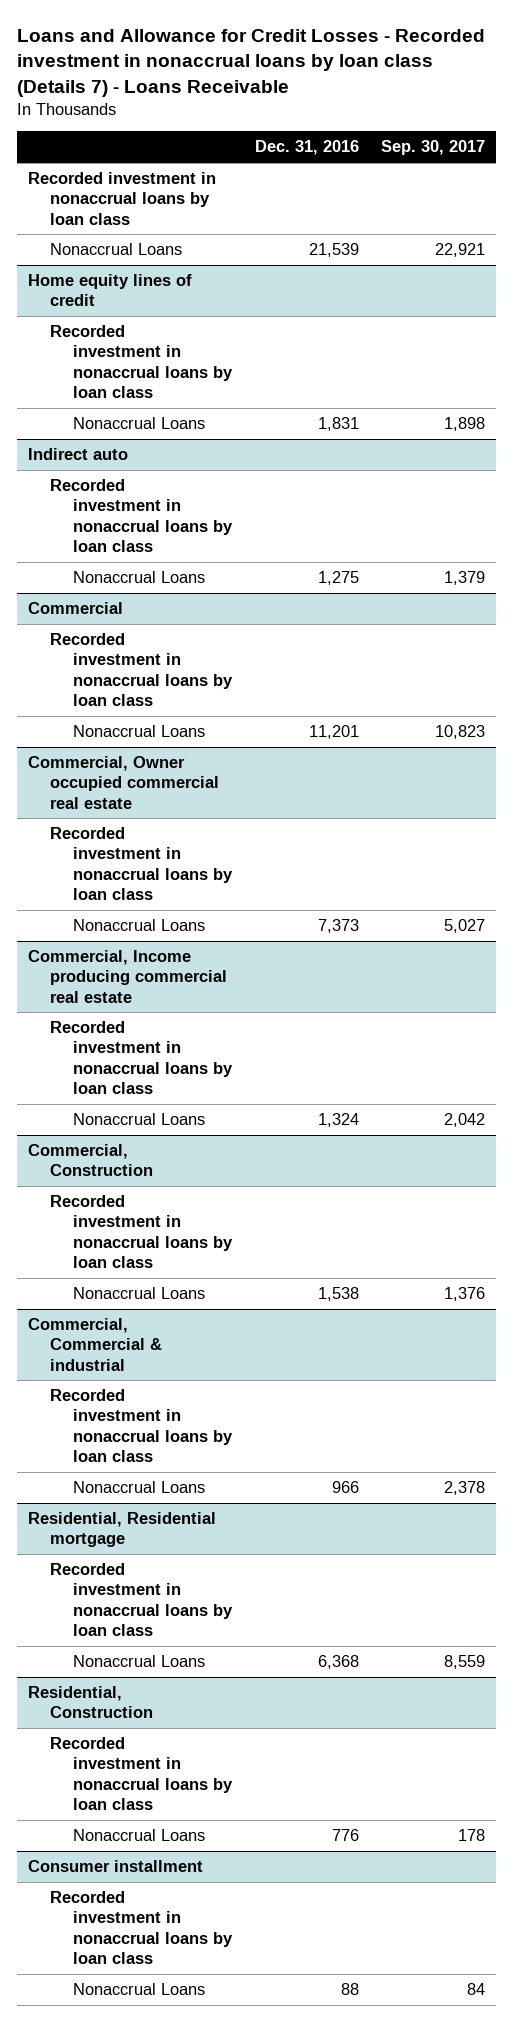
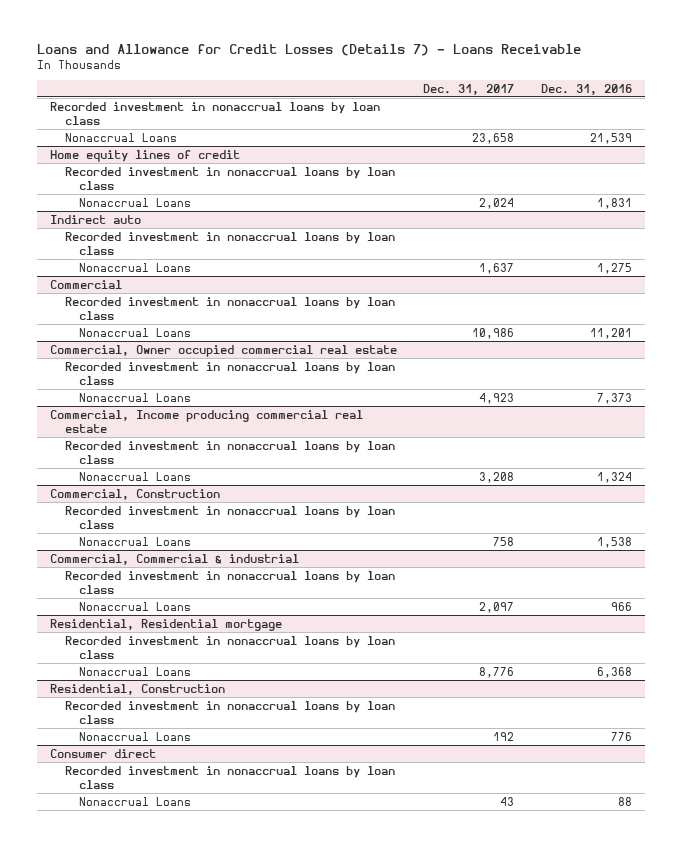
- Loans and Allowance for Credit Losses - Recorded investment in nonaccrual loans by loan class (Details 7) - Loans Receivable
+ Loans and Allowance for Credit Losses (Details 7) - Loans Receivable
- | Dec. 31, 2016 | Sep. 30, 2017
+ | Dec. 31, 2017 | Dec. 31, 2016
- Consumer installment
+ Consumer direct

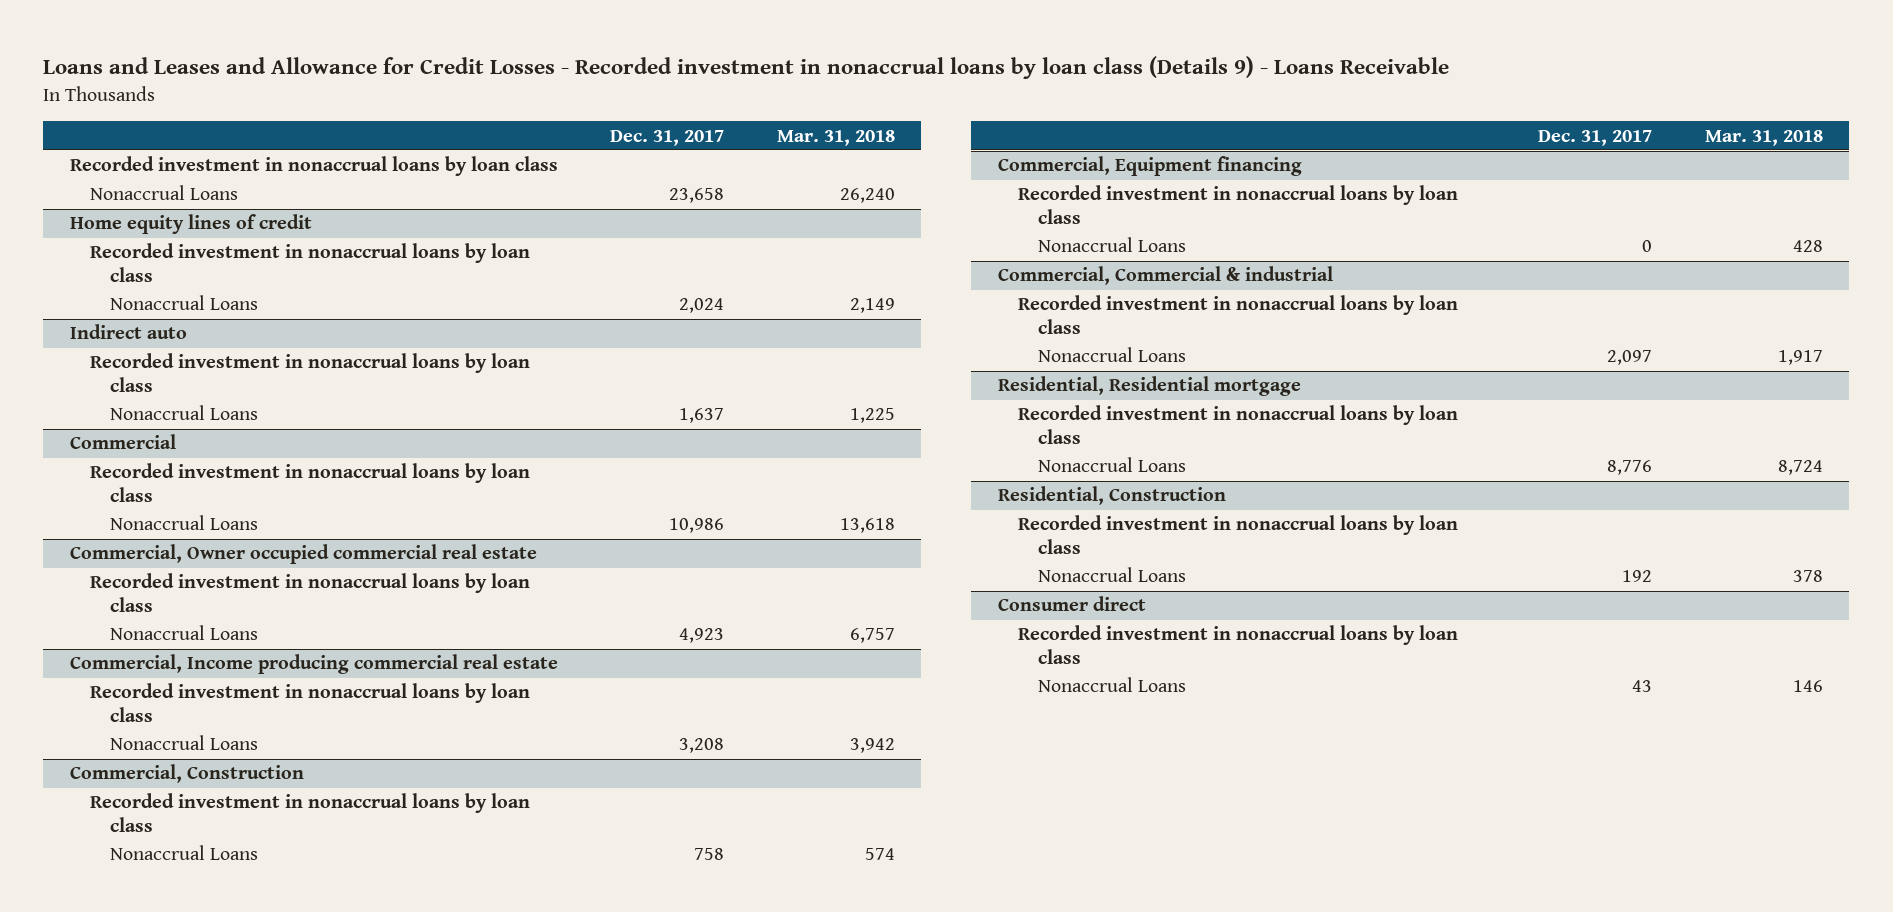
- Loans and Allowance for Credit Losses (Details 7) - Loans Receivable
+ Loans and Leases and Allowance for Credit Losses - Recorded investment in nonaccrual loans by loan class (Details 9) - Loans Receivable
- | Dec. 31, 2017 | Dec. 31, 2016
+ | Dec. 31, 2017 | Mar. 31, 2018
+ Commercial, Equipment financing
+ Recorded investment in nonaccrual loans by loan class
+ Nonaccrual Loans | 0 | 428

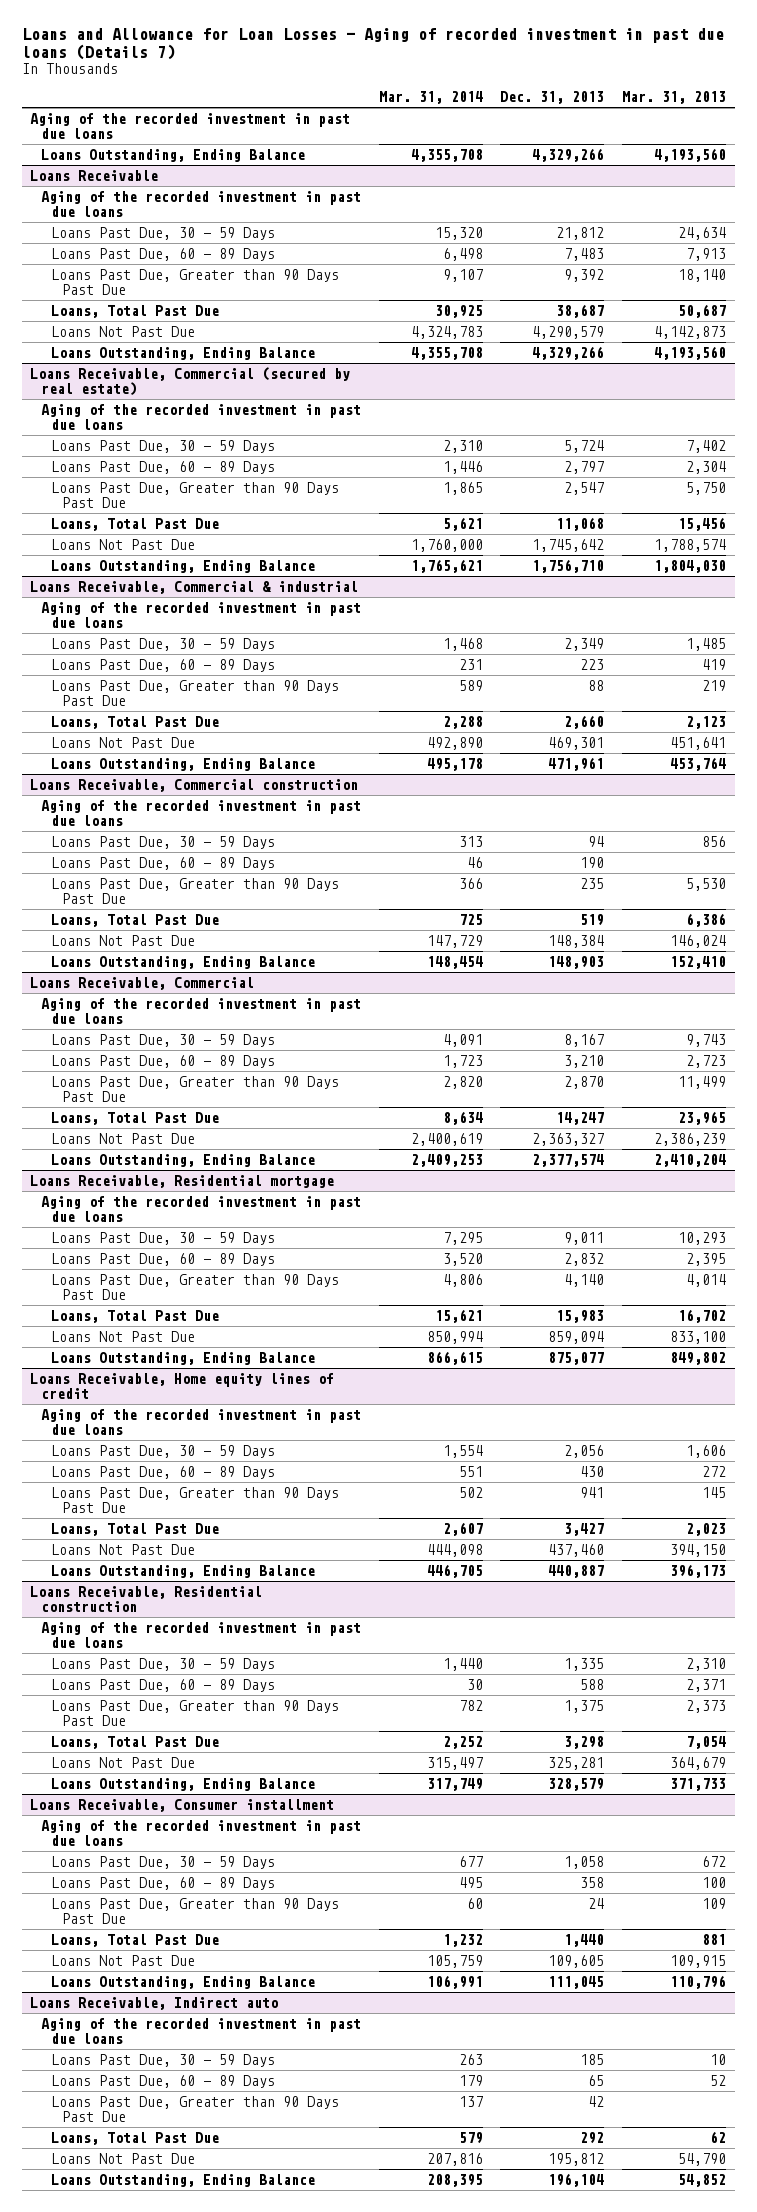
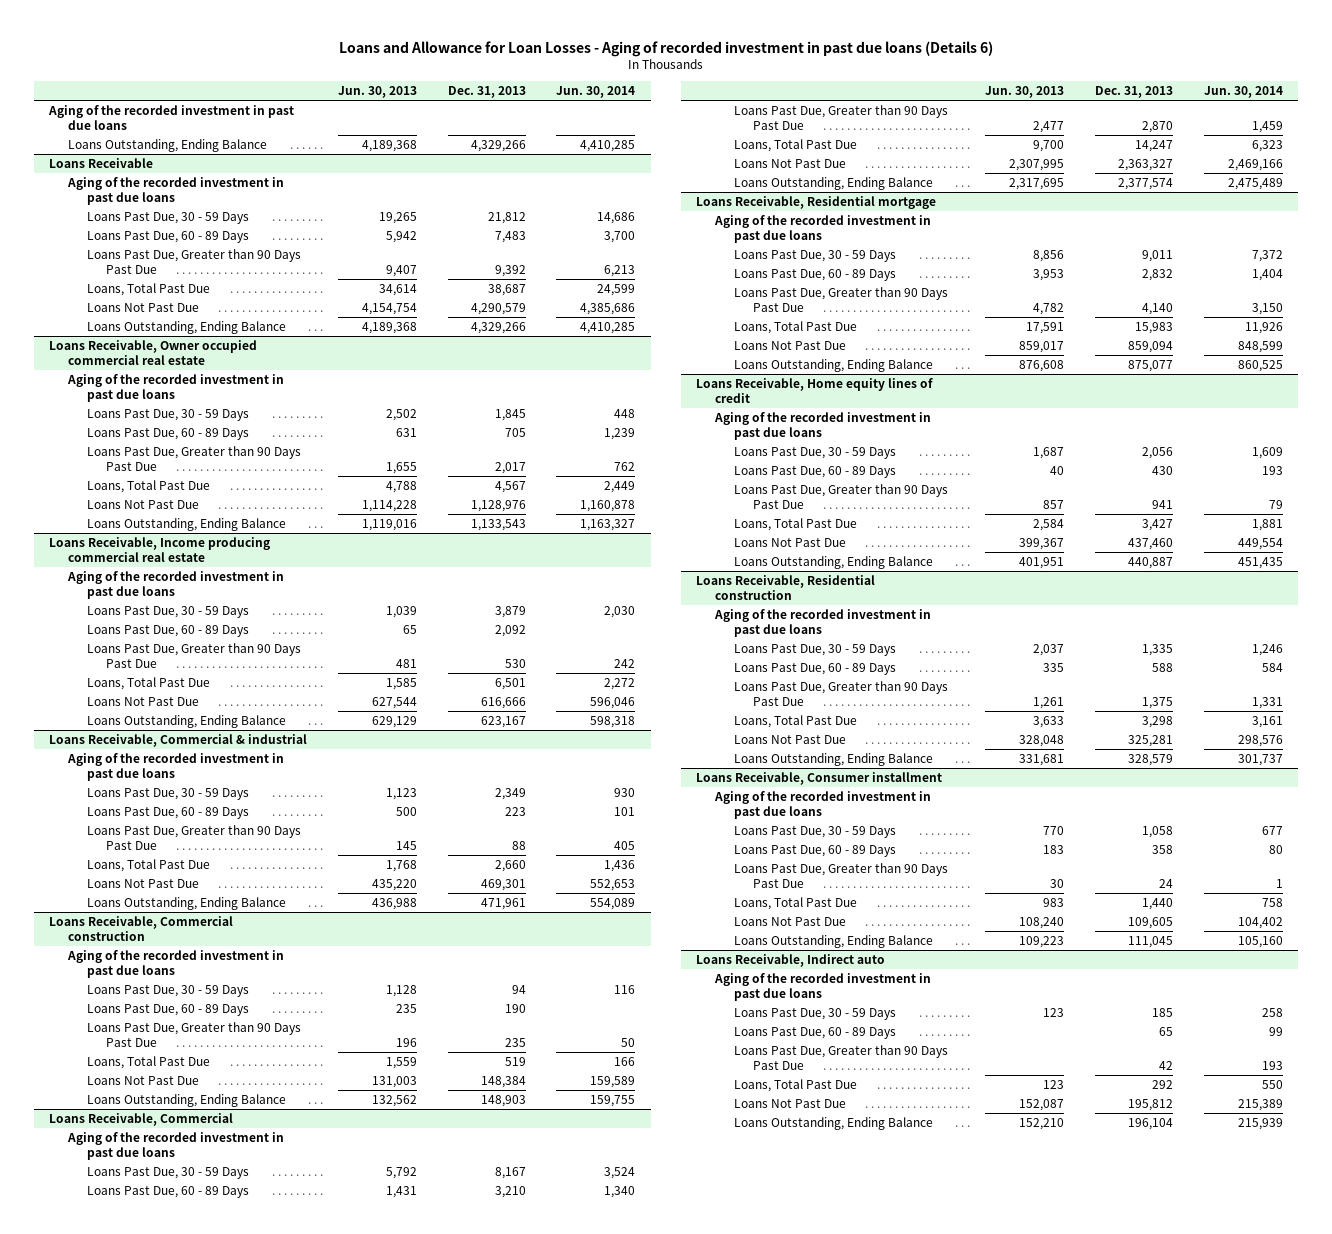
- Loans and Allowance for Loan Losses - Aging of recorded investment in past due loans (Details 7)
+ Loans and Allowance for Loan Losses - Aging of recorded investment in past due loans (Details 6)
- | Mar. 31, 2014 | Dec. 31, 2013 | Mar. 31, 2013
+ | Jun. 30, 2013 | Dec. 31, 2013 | Jun. 30, 2014
- Loans Receivable, Commercial (secured by real estate)
+ Loans Receivable, Owner occupied commercial real estate
- Loans Past Due, 30 - 59 Days | 2,310 | 5,724 | 7,402
- Loans Past Due, 60 - 89 Days | 1,446 | 2,797 | 2,304
- Loans Past Due, Greater than 90 Days Past Due | 1,865 | 2,547 | 5,750
- Loans, Total Past Due | 5,621 | 11,068 | 15,456
- Loans Not Past Due | 1,760,000 | 1,745,642 | 1,788,574
- Loans Outstanding, Ending Balance | 1,765,621 | 1,756,710 | 1,804,030
+ Loans Past Due, 30 - 59 Days | 2,502 | 1,845 | 448
+ Loans Past Due, 60 - 89 Days | 631 | 705 | 1,239
+ Loans Past Due, Greater than 90 Days Past Due | 1,655 | 2,017 | 762
+ Loans, Total Past Due | 4,788 | 4,567 | 2,449
+ Loans Not Past Due | 1,114,228 | 1,128,976 | 1,160,878
+ Loans Outstanding, Ending Balance | 1,119,016 | 1,133,543 | 1,163,327
+ Loans Receivable, Income producing commercial real estate
+ Aging of the recorded investment in past due loans
+ Loans Past Due, 30 - 59 Days | 1,039 | 3,879 | 2,030
+ Loans Past Due, 60 - 89 Days | 65 | 2,092 |
+ Loans Past Due, Greater than 90 Days Past Due | 481 | 530 | 242
+ Loans, Total Past Due | 1,585 | 6,501 | 2,272
+ Loans Not Past Due | 627,544 | 616,666 | 596,046
+ Loans Outstanding, Ending Balance | 629,129 | 623,167 | 598,318

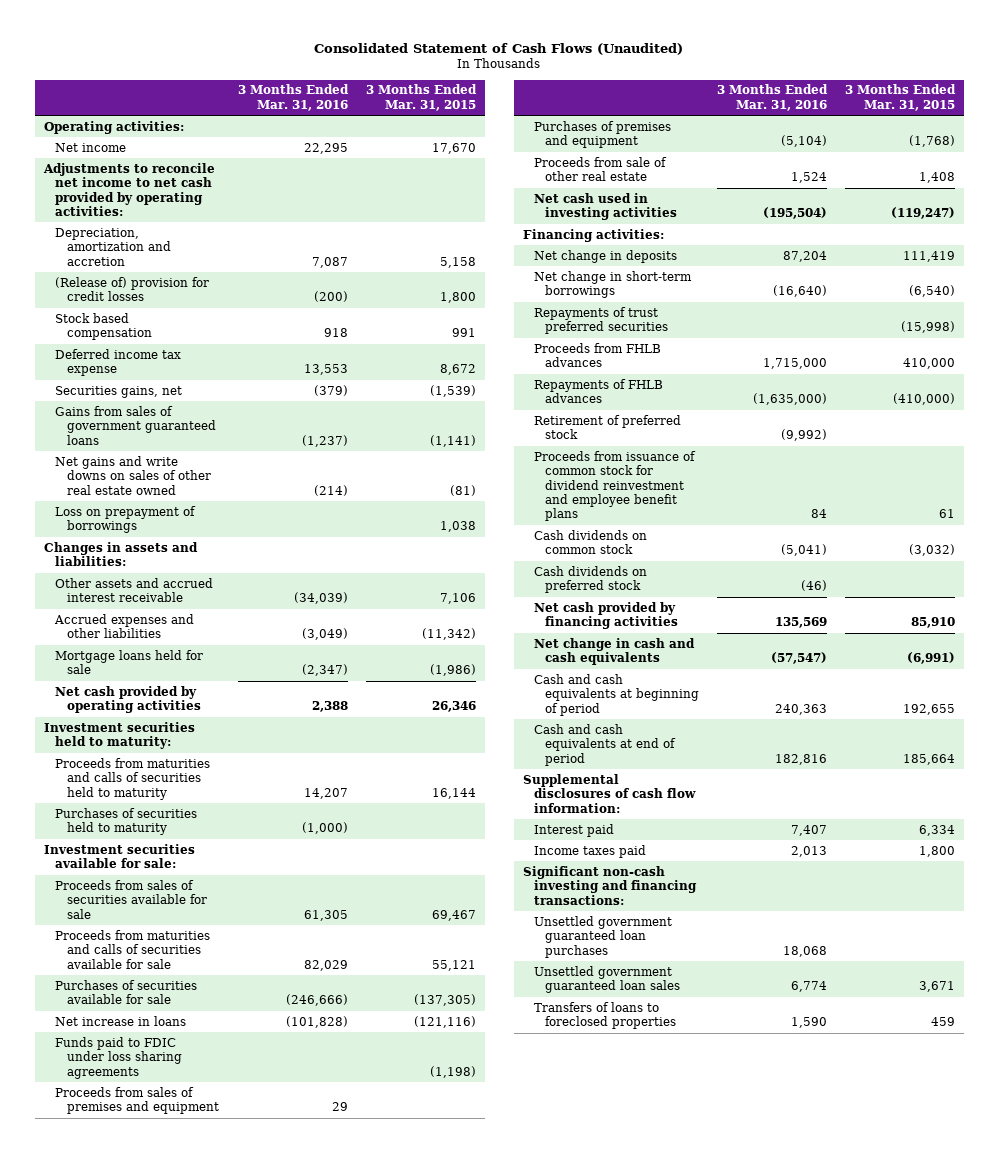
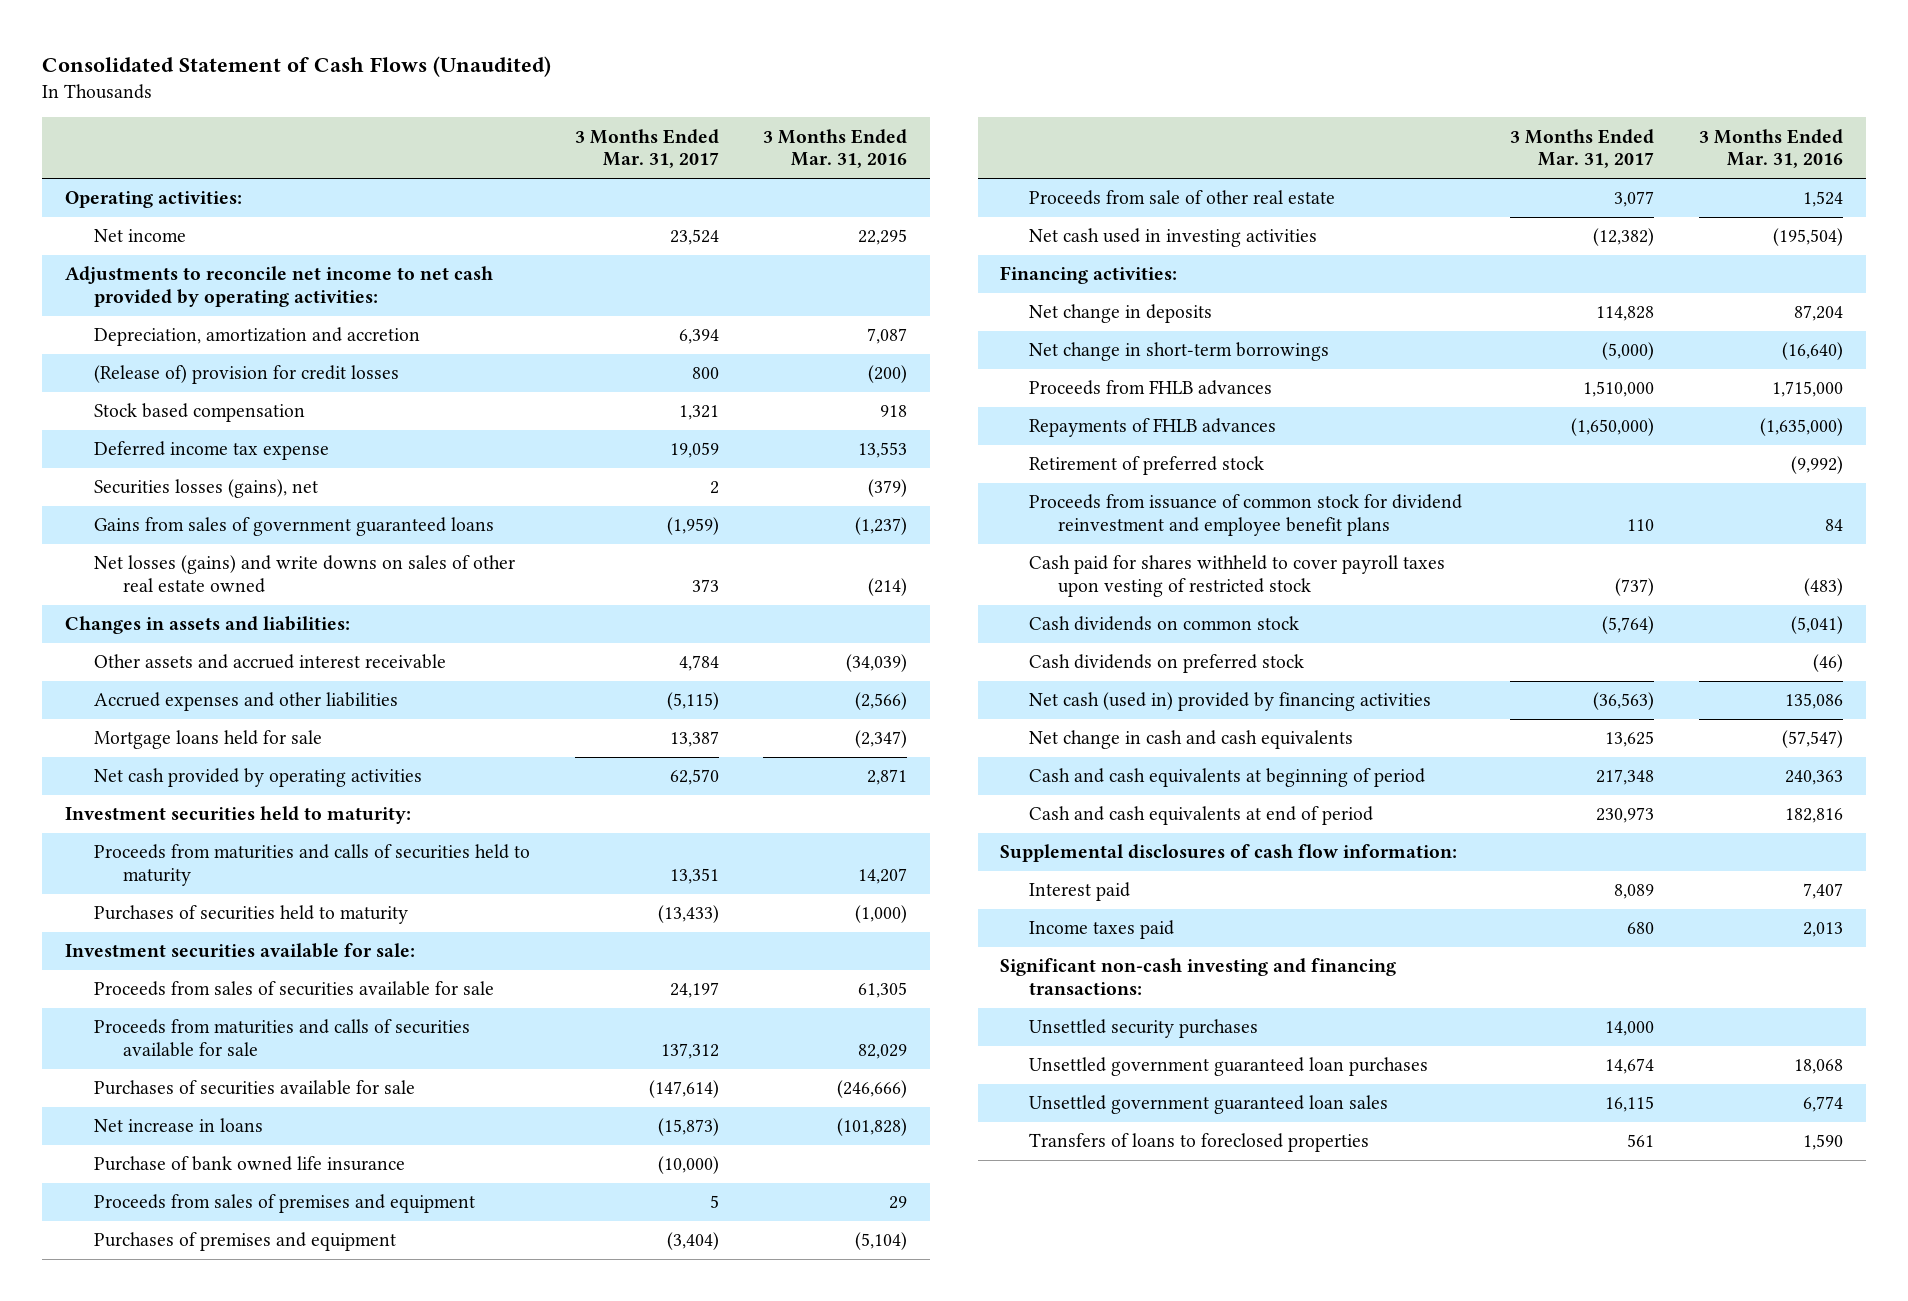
- | 3 Months Ended Mar. 31, 2016 | 3 Months Ended Mar. 31, 2015
+ | 3 Months Ended Mar. 31, 2017 | 3 Months Ended Mar. 31, 2016
- Securities gains, net | (379) | (1,539)
+ Securities losses (gains), net | 2 | (379)
- Net gains and write downs on sales of other real estate owned | (214) | (81)
- Loss on prepayment of borrowings | | 1,038
+ Net losses (gains) and write downs on sales of other real estate owned | 373 | (214)
- Accrued expenses and other liabilities | (3,049) | (11,342)
+ Accrued expenses and other liabilities | (5,115) | (2,566)
- Net cash provided by operating activities | 2,388 | 26,346
+ Net cash provided by operating activities | 62,570 | 2,871
- Funds paid to FDIC under loss sharing agreements | | (1,198)
+ Purchase of bank owned life insurance | (10,000) |
- Repayments of trust preferred securities | | (15,998)
+ Cash paid for shares withheld to cover payroll taxes upon vesting of restricted stock | (737) | (483)
- Net cash provided by financing activities | 135,569 | 85,910
+ Net cash (used in) provided by financing activities | (36,563) | 135,086
+ Unsettled security purchases | 14,000 |

